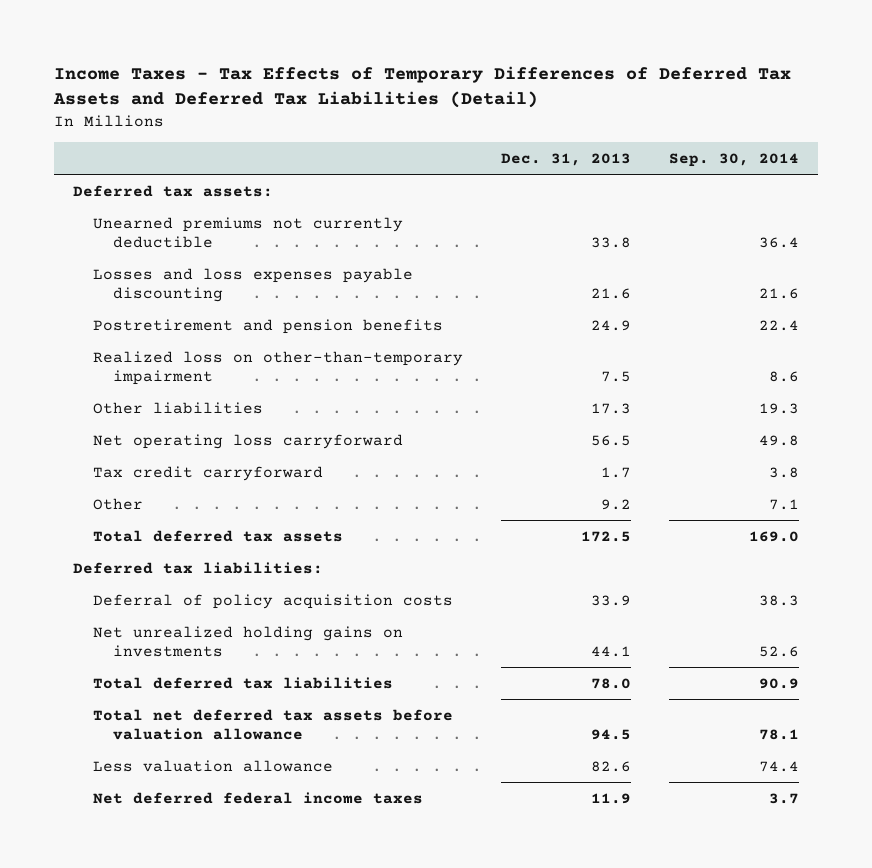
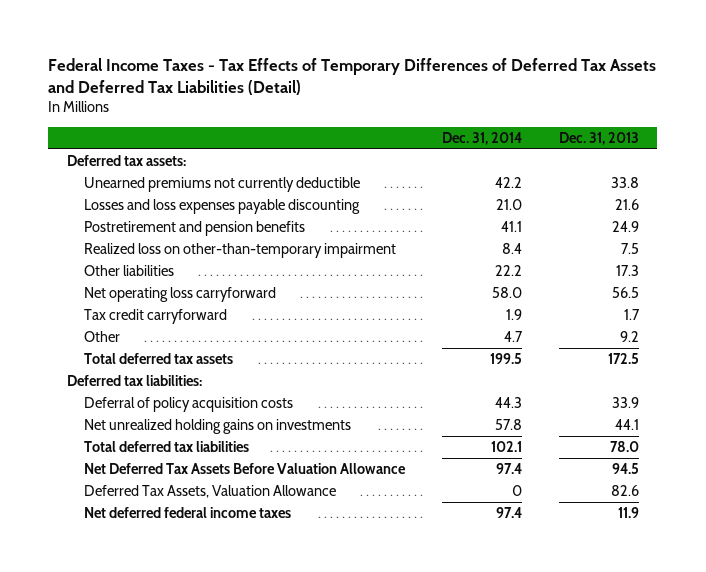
- Income Taxes - Tax Effects of Temporary Differences of Deferred Tax Assets and Deferred Tax Liabilities (Detail)
+ Federal Income Taxes - Tax Effects of Temporary Differences of Deferred Tax Assets and Deferred Tax Liabilities (Detail)
- | Dec. 31, 2013 | Sep. 30, 2014
+ | Dec. 31, 2014 | Dec. 31, 2013
- Total net deferred tax assets before valuation allowance | 94.5 | 78.1
- Less valuation allowance | 82.6 | 74.4
+ Net Deferred Tax Assets Before Valuation Allowance | 97.4 | 94.5
+ Deferred Tax Assets, Valuation Allowance | 0 | 82.6

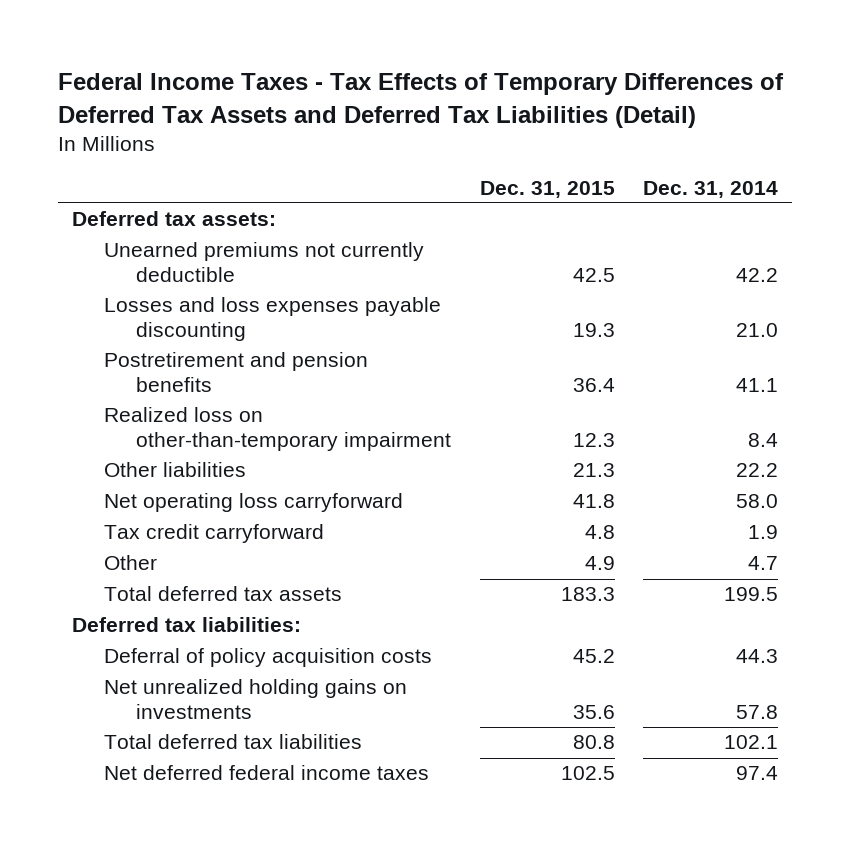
- | Dec. 31, 2014 | Dec. 31, 2013
+ | Dec. 31, 2015 | Dec. 31, 2014
- Net Deferred Tax Assets Before Valuation Allowance | 97.4 | 94.5
- Deferred Tax Assets, Valuation Allowance | 0 | 82.6

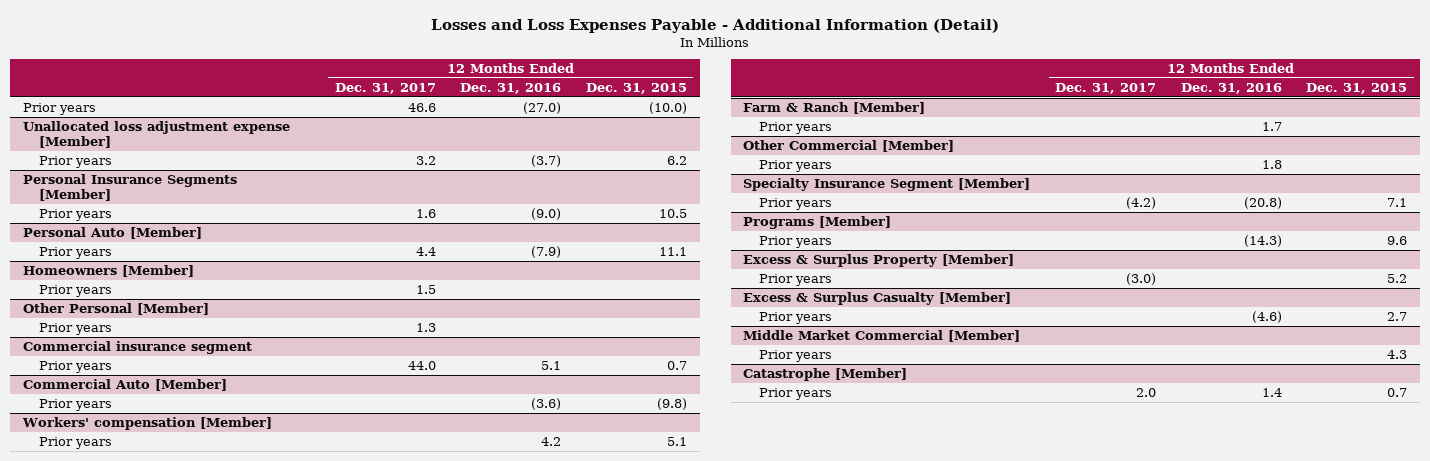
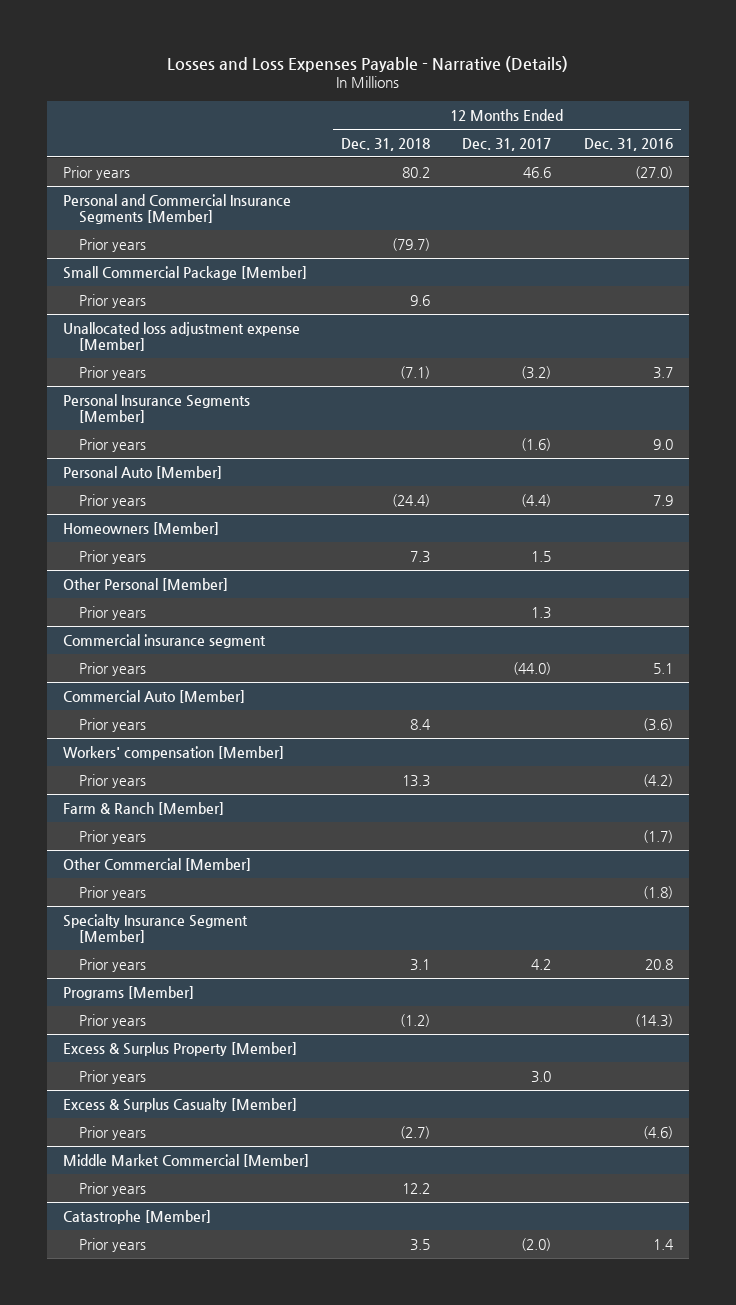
- Losses and Loss Expenses Payable - Additional Information (Detail)
+ Losses and Loss Expenses Payable - Narrative (Details)
- | 12 Months Ended Dec. 31, 2017 | 12 Months Ended Dec. 31, 2016 | 12 Months Ended Dec. 31, 2015
+ | 12 Months Ended Dec. 31, 2018 | 12 Months Ended Dec. 31, 2017 | 12 Months Ended Dec. 31, 2016
+ Personal and Commercial Insurance Segments [Member]
+ Prior years | (79.7) | |
+ Small Commercial Package [Member]
+ Prior years | 9.6 | |
@ Unallocated loss adjustment expense [Member]
- Prior years | 3.2 | (3.7) | 6.2
+ Prior years | (7.1) | (3.2) | 3.7
@ Personal Insurance Segments [Member]
- Prior years | 1.6 | (9.0) | 10.5
+ Prior years | | (1.6) | 9.0
@ Personal Auto [Member]
- Prior years | 4.4 | (7.9) | 11.1
+ Prior years | (24.4) | (4.4) | 7.9
@ Commercial insurance segment
- Prior years | 44.0 | 5.1 | 0.7
+ Prior years | | (44.0) | 5.1
@ Workers' compensation [Member]
- Prior years | | 4.2 | 5.1
+ Prior years | 13.3 | | (4.2)
@ Farm & Ranch [Member]
- Prior years | | 1.7 |
+ Prior years | | | (1.7)
@ Other Commercial [Member]
- Prior years | | 1.8 |
+ Prior years | | | (1.8)
@ Specialty Insurance Segment [Member]
- Prior years | (4.2) | (20.8) | 7.1
+ Prior years | 3.1 | 4.2 | 20.8
@ Excess & Surplus Property [Member]
- Prior years | (3.0) | | 5.2
+ Prior years | | 3.0 |
@ Catastrophe [Member]
- Prior years | 2.0 | 1.4 | 0.7
+ Prior years | 3.5 | (2.0) | 1.4

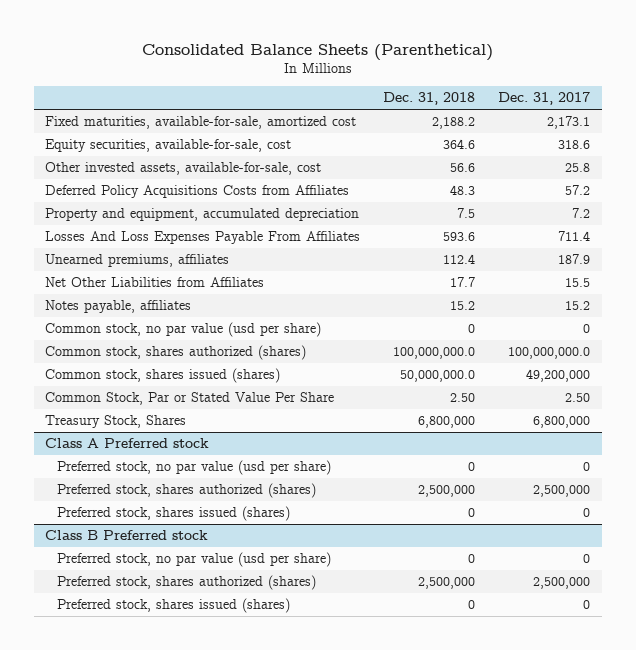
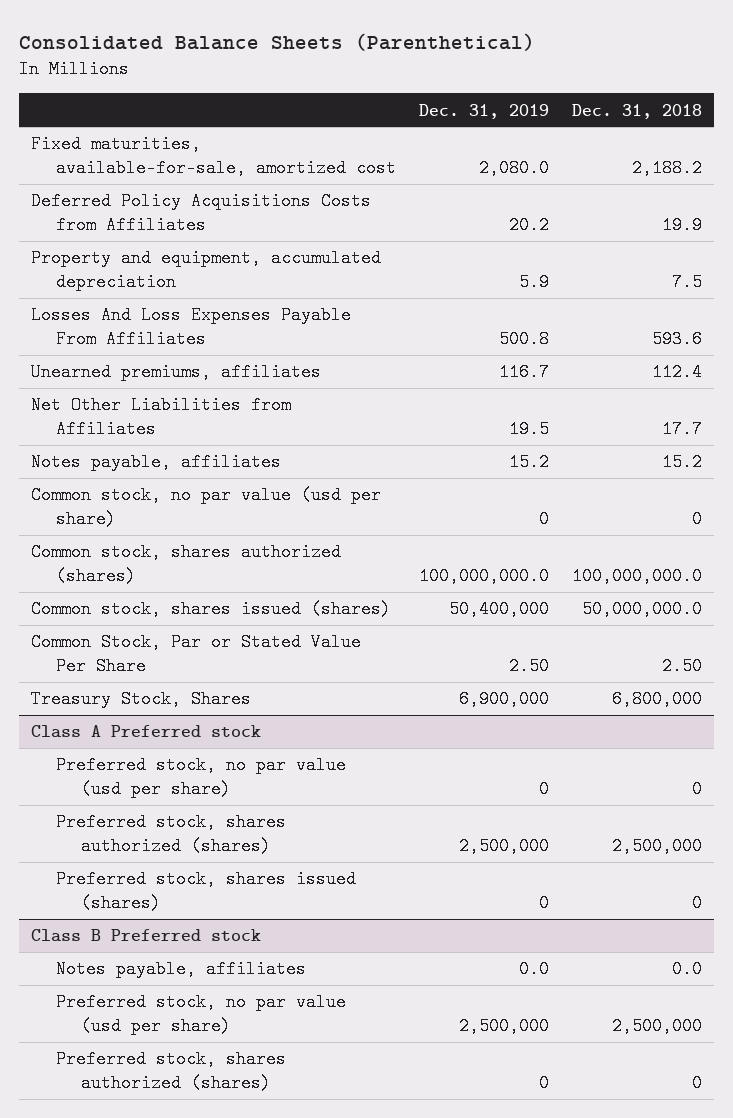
- | Dec. 31, 2018 | Dec. 31, 2017
+ | Dec. 31, 2019 | Dec. 31, 2018
- Equity securities, available-for-sale, cost | 364.6 | 318.6
- Other invested assets, available-for-sale, cost | 56.6 | 25.8
- Deferred Policy Acquisitions Costs from Affiliates | 48.3 | 57.2
+ Deferred Policy Acquisitions Costs from Affiliates | 20.2 | 19.9
@ Class B Preferred stock
- Preferred stock, no par value (usd per share) | 0 | 0
- Preferred stock, shares authorized (shares) | 2,500,000 | 2,500,000
- Preferred stock, shares issued (shares) | 0 | 0
+ Notes payable, affiliates | 0.0 | 0.0
+ Preferred stock, no par value (usd per share) | 2,500,000 | 2,500,000
+ Preferred stock, shares authorized (shares) | 0 | 0

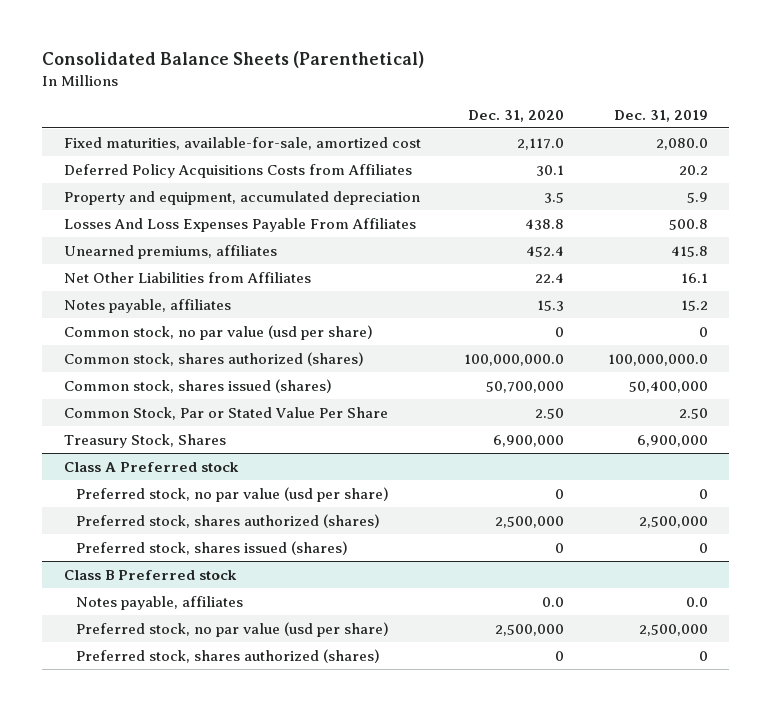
- | Dec. 31, 2019 | Dec. 31, 2018
+ | Dec. 31, 2020 | Dec. 31, 2019
- Unearned premiums, affiliates | 116.7 | 112.4
- Net Other Liabilities from Affiliates | 19.5 | 17.7
+ Unearned premiums, affiliates | 452.4 | 415.8
+ Net Other Liabilities from Affiliates | 22.4 | 16.1

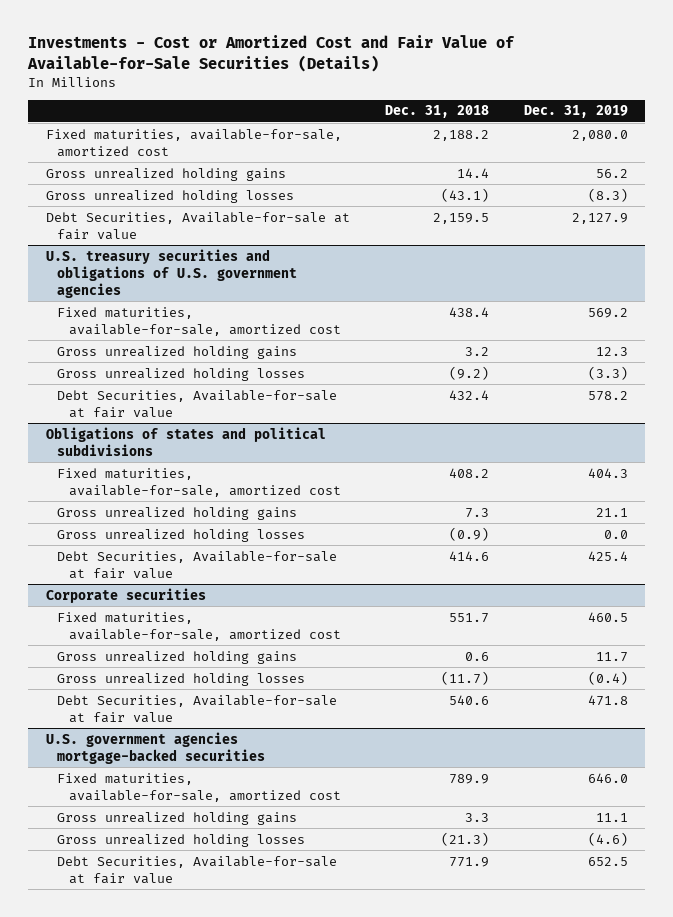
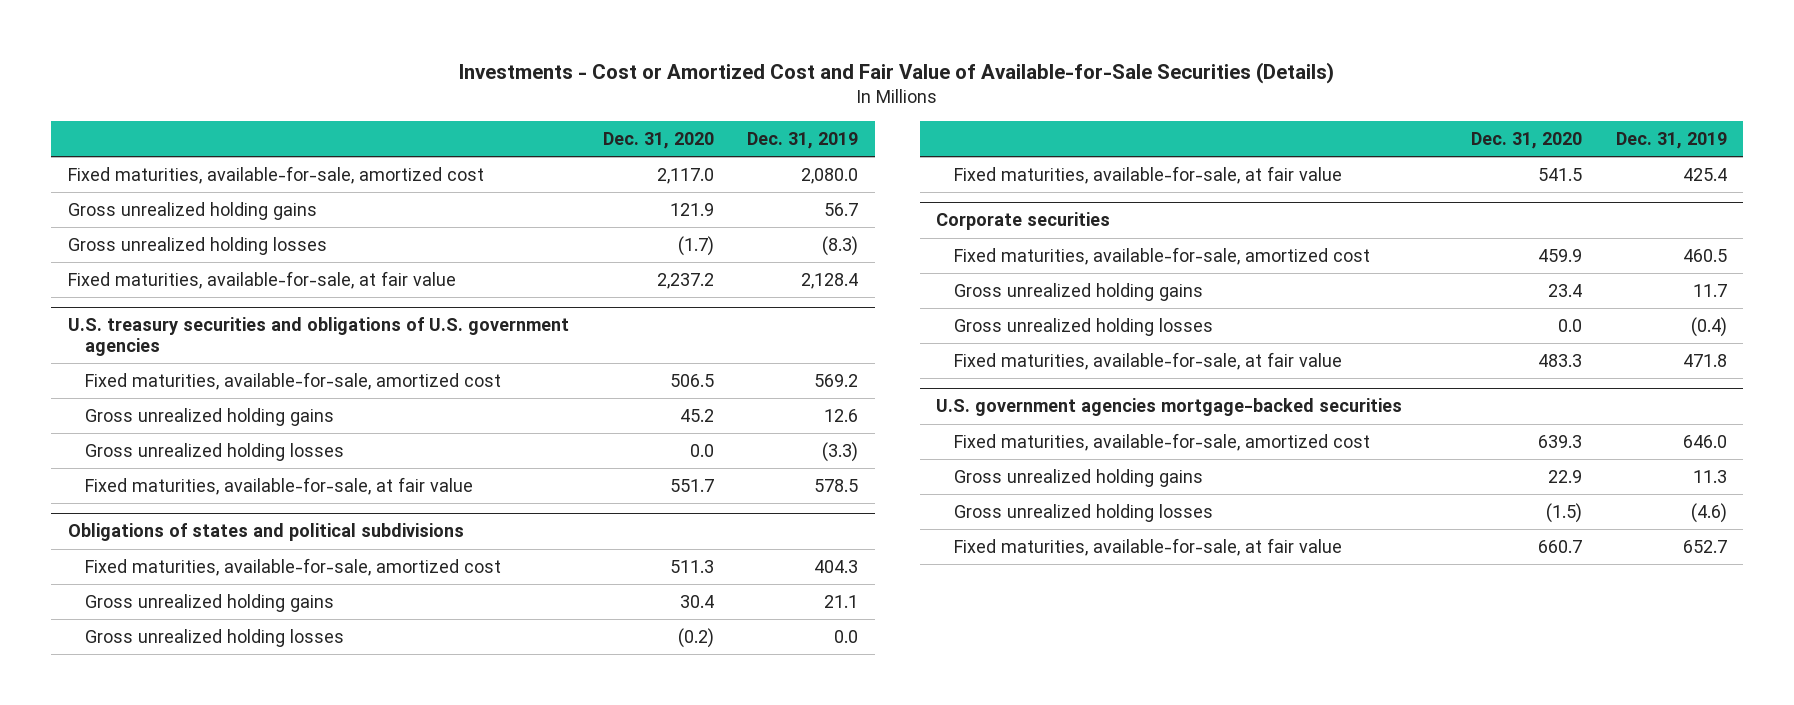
- | Dec. 31, 2018 | Dec. 31, 2019
+ | Dec. 31, 2020 | Dec. 31, 2019
- Gross unrealized holding gains | 14.4 | 56.2
+ Gross unrealized holding gains | 121.9 | 56.7
- Debt Securities, Available-for-sale at fair value | 2,159.5 | 2,127.9
+ Fixed maturities, available-for-sale, at fair value | 2,237.2 | 2,128.4
@ U.S. treasury securities and obligations of U.S. government agencies
- Gross unrealized holding gains | 3.2 | 12.3
+ Gross unrealized holding gains | 45.2 | 12.6
- Debt Securities, Available-for-sale at fair value | 432.4 | 578.2
+ Fixed maturities, available-for-sale, at fair value | 551.7 | 578.5
@ Obligations of states and political subdivisions
- Debt Securities, Available-for-sale at fair value | 414.6 | 425.4
+ Fixed maturities, available-for-sale, at fair value | 541.5 | 425.4
@ Corporate securities
- Debt Securities, Available-for-sale at fair value | 540.6 | 471.8
+ Fixed maturities, available-for-sale, at fair value | 483.3 | 471.8
@ U.S. government agencies mortgage-backed securities
- Gross unrealized holding gains | 3.3 | 11.1
+ Gross unrealized holding gains | 22.9 | 11.3
- Debt Securities, Available-for-sale at fair value | 771.9 | 652.5
+ Fixed maturities, available-for-sale, at fair value | 660.7 | 652.7

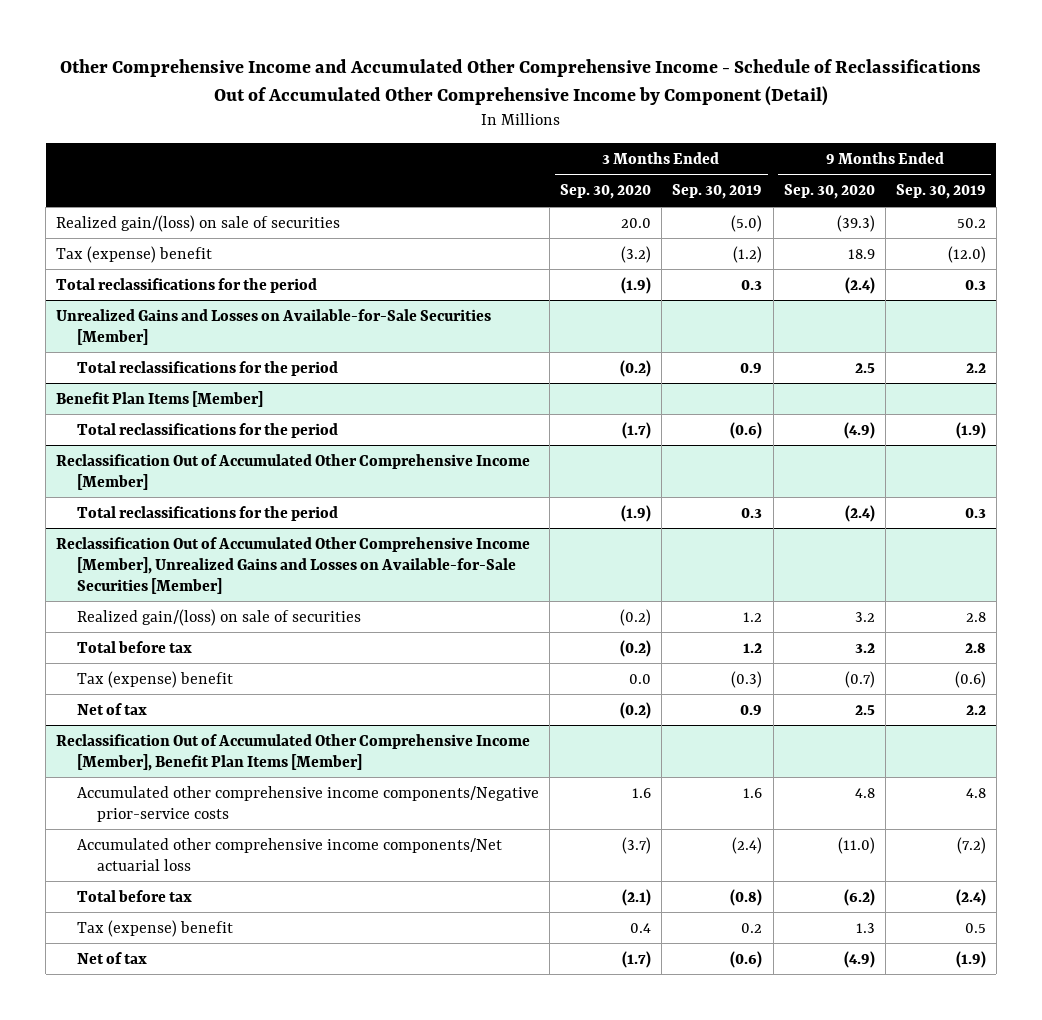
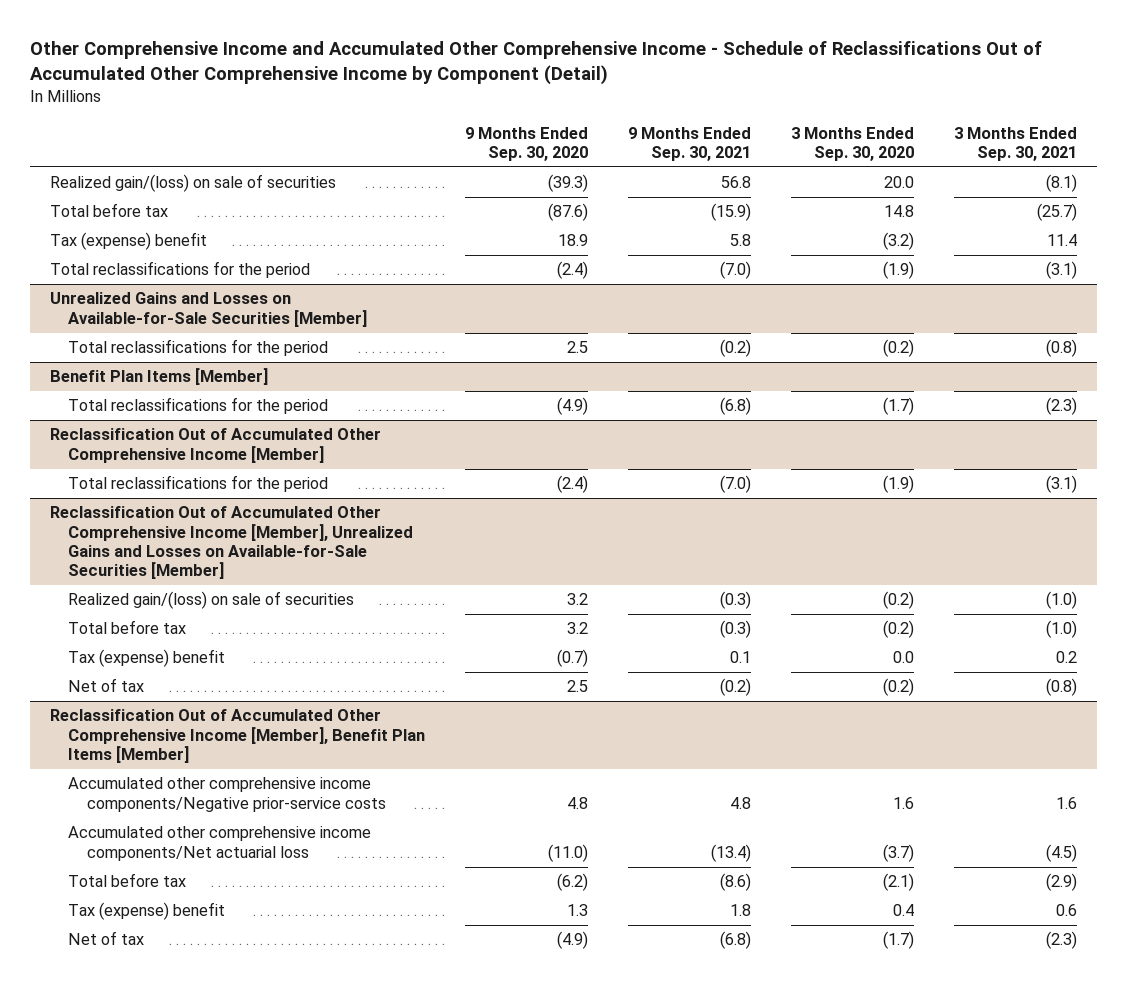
- | 3 Months Ended Sep. 30, 2020 | 3 Months Ended Sep. 30, 2019 | 9 Months Ended Sep. 30, 2020 | 9 Months Ended Sep. 30, 2019
+ | 9 Months Ended Sep. 30, 2020 | 9 Months Ended Sep. 30, 2021 | 3 Months Ended Sep. 30, 2020 | 3 Months Ended Sep. 30, 2021
+ Total before tax | (87.6) | (15.9) | 14.8 | (25.7)

